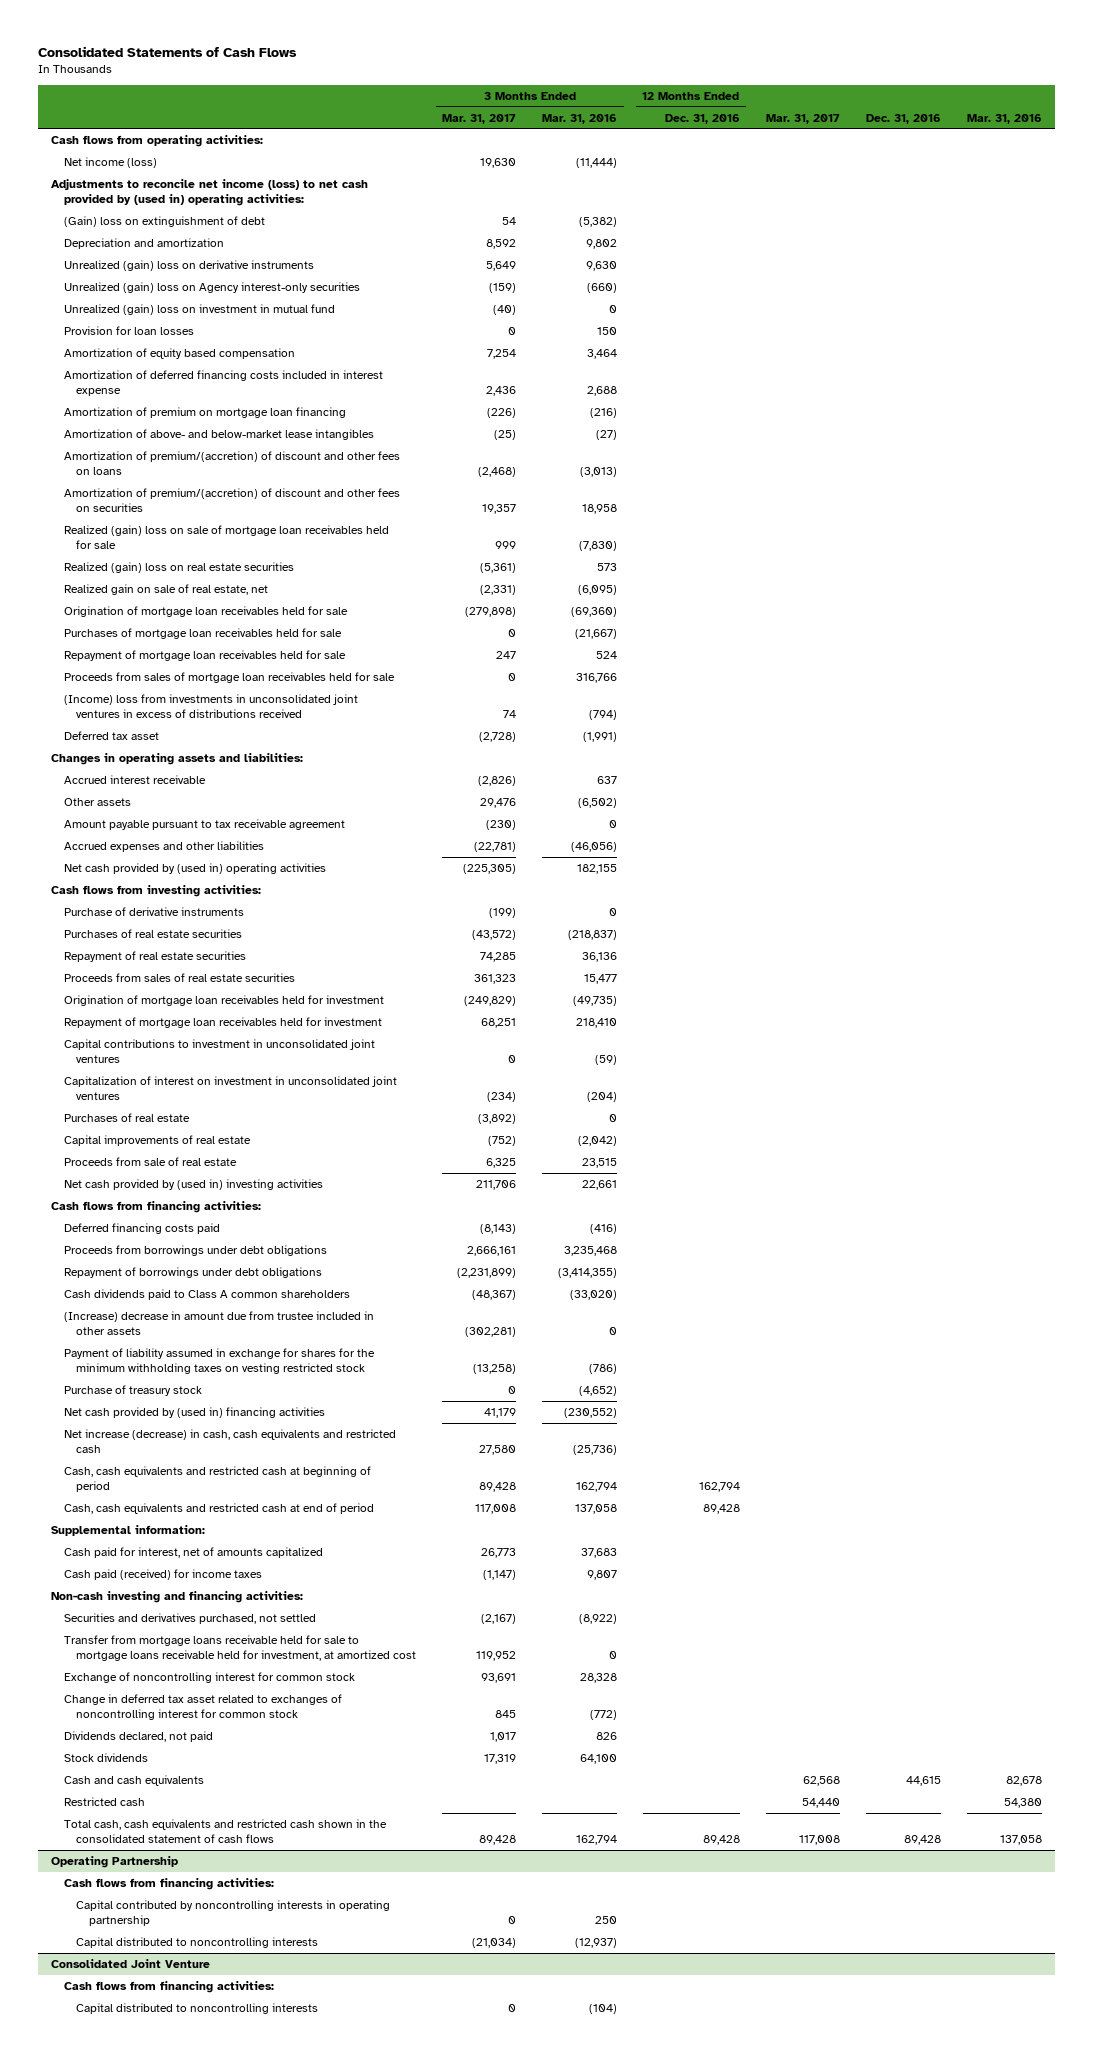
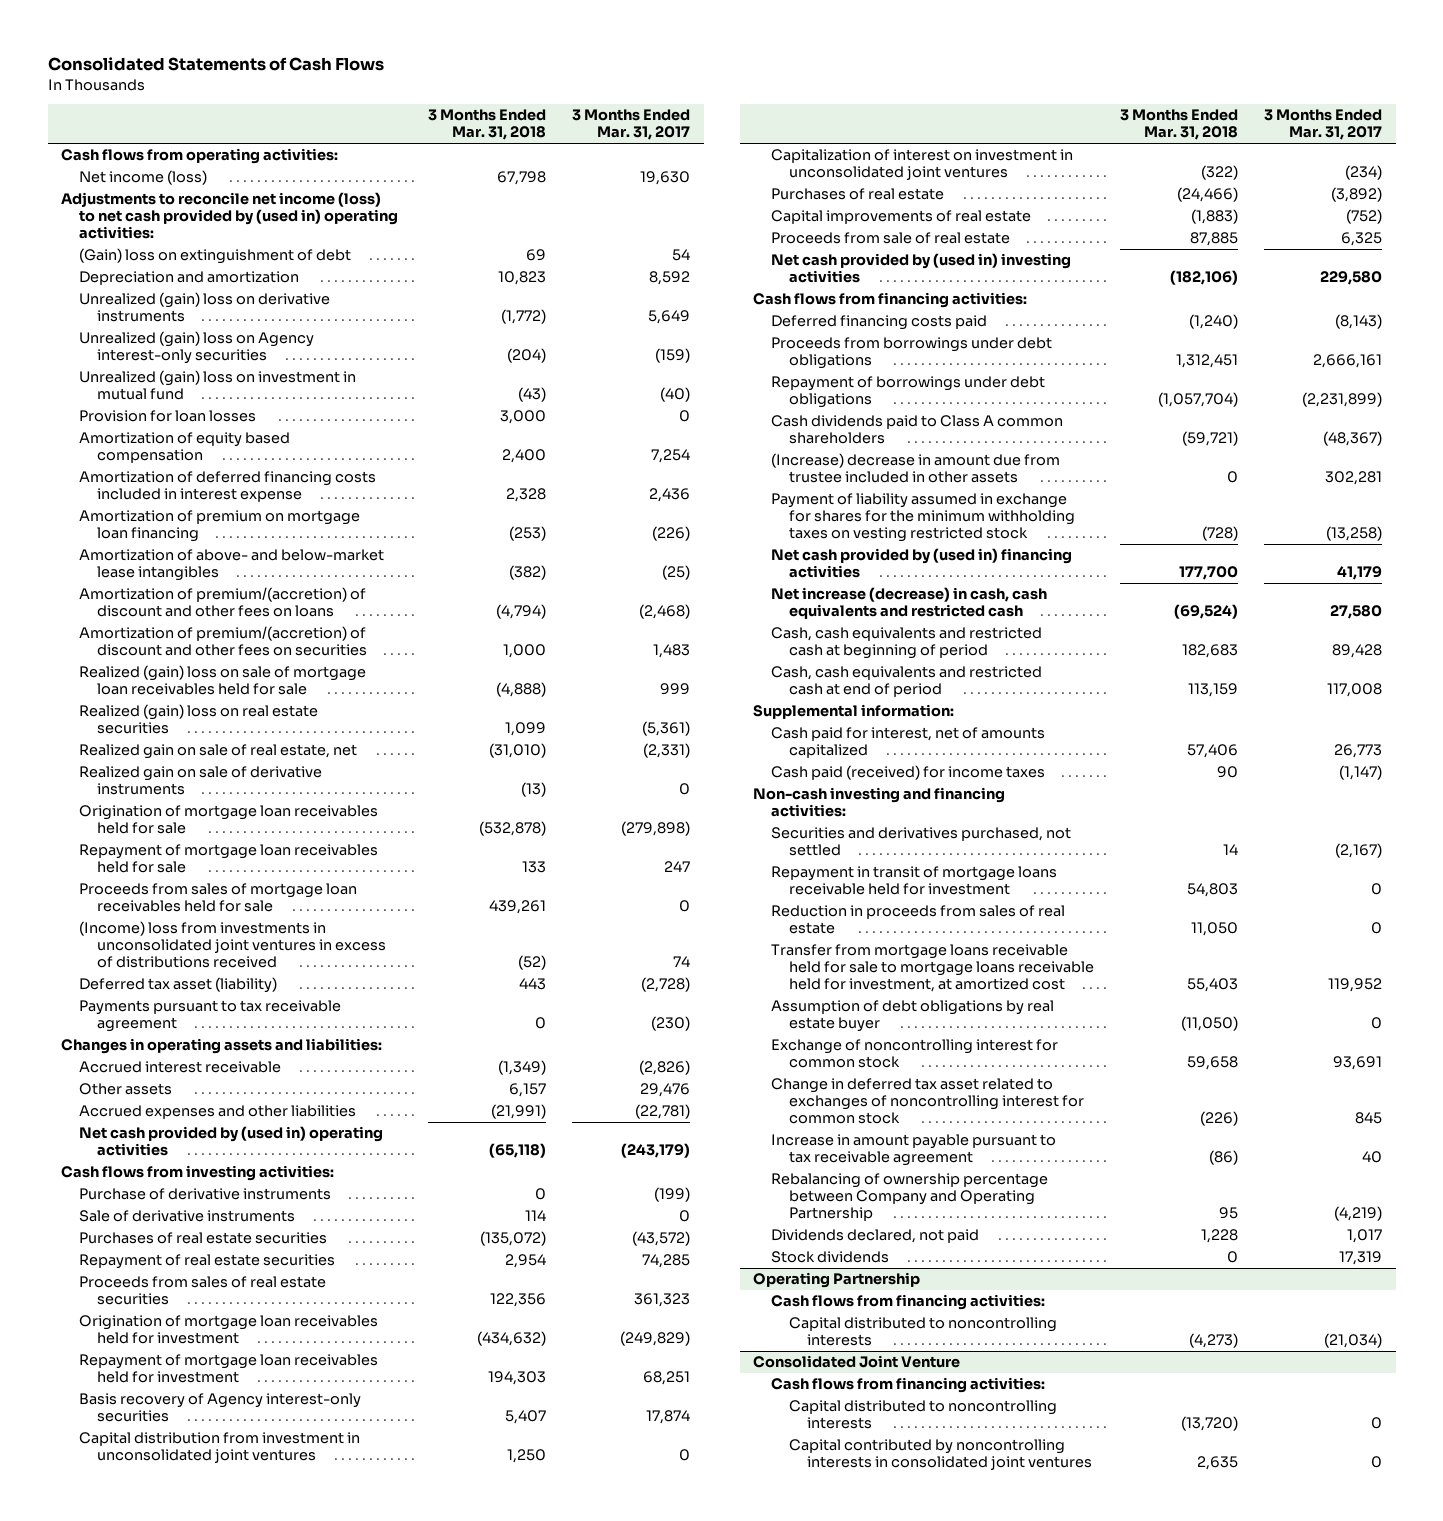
- | 3 Months Ended Mar. 31, 2017 | 3 Months Ended Mar. 31, 2016 | 12 Months Ended Dec. 31, 2016 | Mar. 31, 2017 | Dec. 31, 2016 | Mar. 31, 2016
+ | 3 Months Ended Mar. 31, 2018 | 3 Months Ended Mar. 31, 2017
- Amortization of premium/(accretion) of discount and other fees on securities | 19,357 | 18,958 | | | |
+ Amortization of premium/(accretion) of discount and other fees on securities | 1,000 | 1,483
+ Realized gain on sale of derivative instruments | (13) | 0
- Purchases of mortgage loan receivables held for sale | 0 | (21,667) | | | |
- Deferred tax asset | (2,728) | (1,991) | | | |
+ Deferred tax asset (liability) | 443 | (2,728)
+ Payments pursuant to tax receivable agreement | 0 | (230)
- Amount payable pursuant to tax receivable agreement | (230) | 0 | | | |
- Net cash provided by (used in) operating activities | (225,305) | 182,155 | | | |
+ Net cash provided by (used in) operating activities | (65,118) | (243,179)
+ Sale of derivative instruments | 114 | 0
- Capital contributions to investment in unconsolidated joint ventures | 0 | (59) | | | |
+ Basis recovery of Agency interest-only securities | 5,407 | 17,874
+ Capital distribution from investment in unconsolidated joint ventures | 1,250 | 0
- Net cash provided by (used in) investing activities | 211,706 | 22,661 | | | |
+ Net cash provided by (used in) investing activities | (182,106) | 229,580
- (Increase) decrease in amount due from trustee included in other assets | (302,281) | 0 | | | |
+ (Increase) decrease in amount due from trustee included in other assets | 0 | 302,281
- Purchase of treasury stock | 0 | (4,652) | | | |
+ Repayment in transit of mortgage loans receivable held for investment | 54,803 | 0
+ Reduction in proceeds from sales of real estate | 11,050 | 0
+ Assumption of debt obligations by real estate buyer | (11,050) | 0
+ Increase in amount payable pursuant to tax receivable agreement | (86) | 40
+ Rebalancing of ownership percentage between Company and Operating Partnership | 95 | (4,219)
- Cash and cash equivalents | | | | 62,568 | 44,615 | 82,678
- Restricted cash | | | | 54,440 | | 54,380
- Total cash, cash equivalents and restricted cash shown in the consolidated statement of cash flows | 89,428 | 162,794 | 89,428 | 117,008 | 89,428 | 137,058
@ Operating Partnership
- Capital contributed by noncontrolling interests in operating partnership | 0 | 250 | | | |
@ Consolidated Joint Venture
+ Capital contributed by noncontrolling interests in consolidated joint ventures | 2,635 | 0

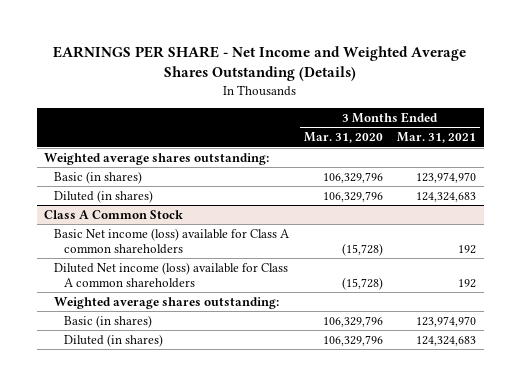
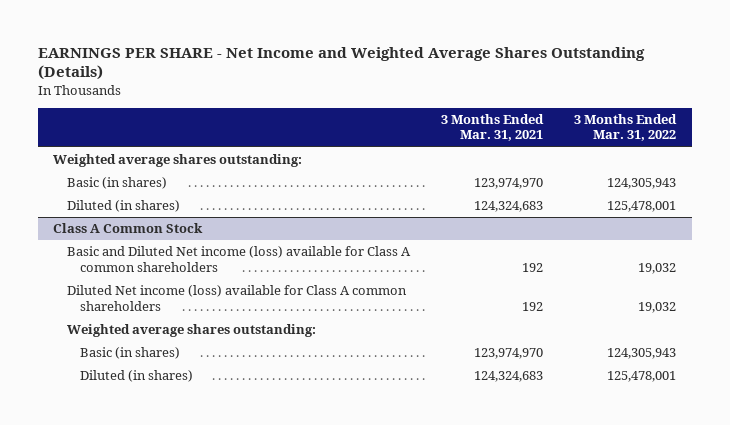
- | 3 Months Ended Mar. 31, 2020 | 3 Months Ended Mar. 31, 2021
+ | 3 Months Ended Mar. 31, 2021 | 3 Months Ended Mar. 31, 2022
@ Class A Common Stock
- Basic Net income (loss) available for Class A common shareholders | (15,728) | 192
+ Basic and Diluted Net income (loss) available for Class A common shareholders | 192 | 19,032

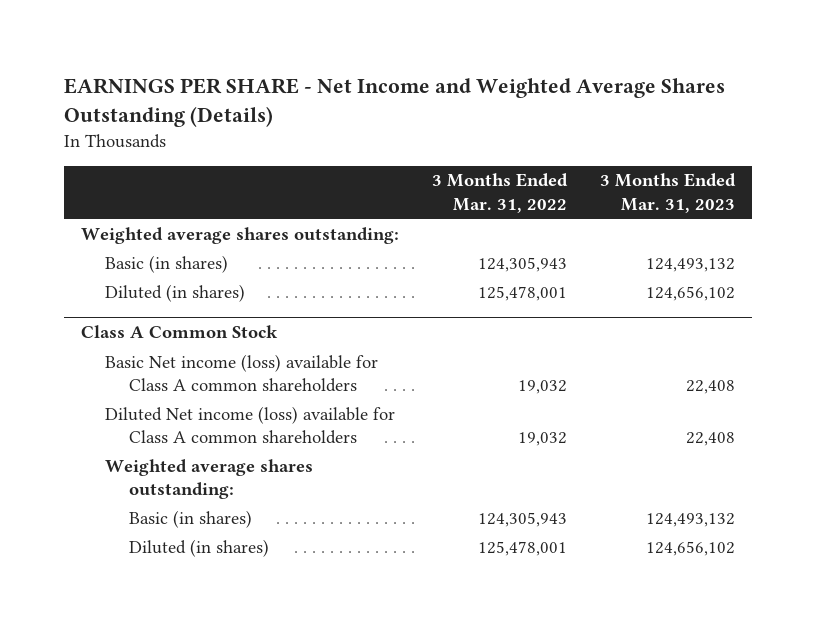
- | 3 Months Ended Mar. 31, 2021 | 3 Months Ended Mar. 31, 2022
+ | 3 Months Ended Mar. 31, 2022 | 3 Months Ended Mar. 31, 2023
@ Class A Common Stock
- Basic and Diluted Net income (loss) available for Class A common shareholders | 192 | 19,032
+ Basic Net income (loss) available for Class A common shareholders | 19,032 | 22,408

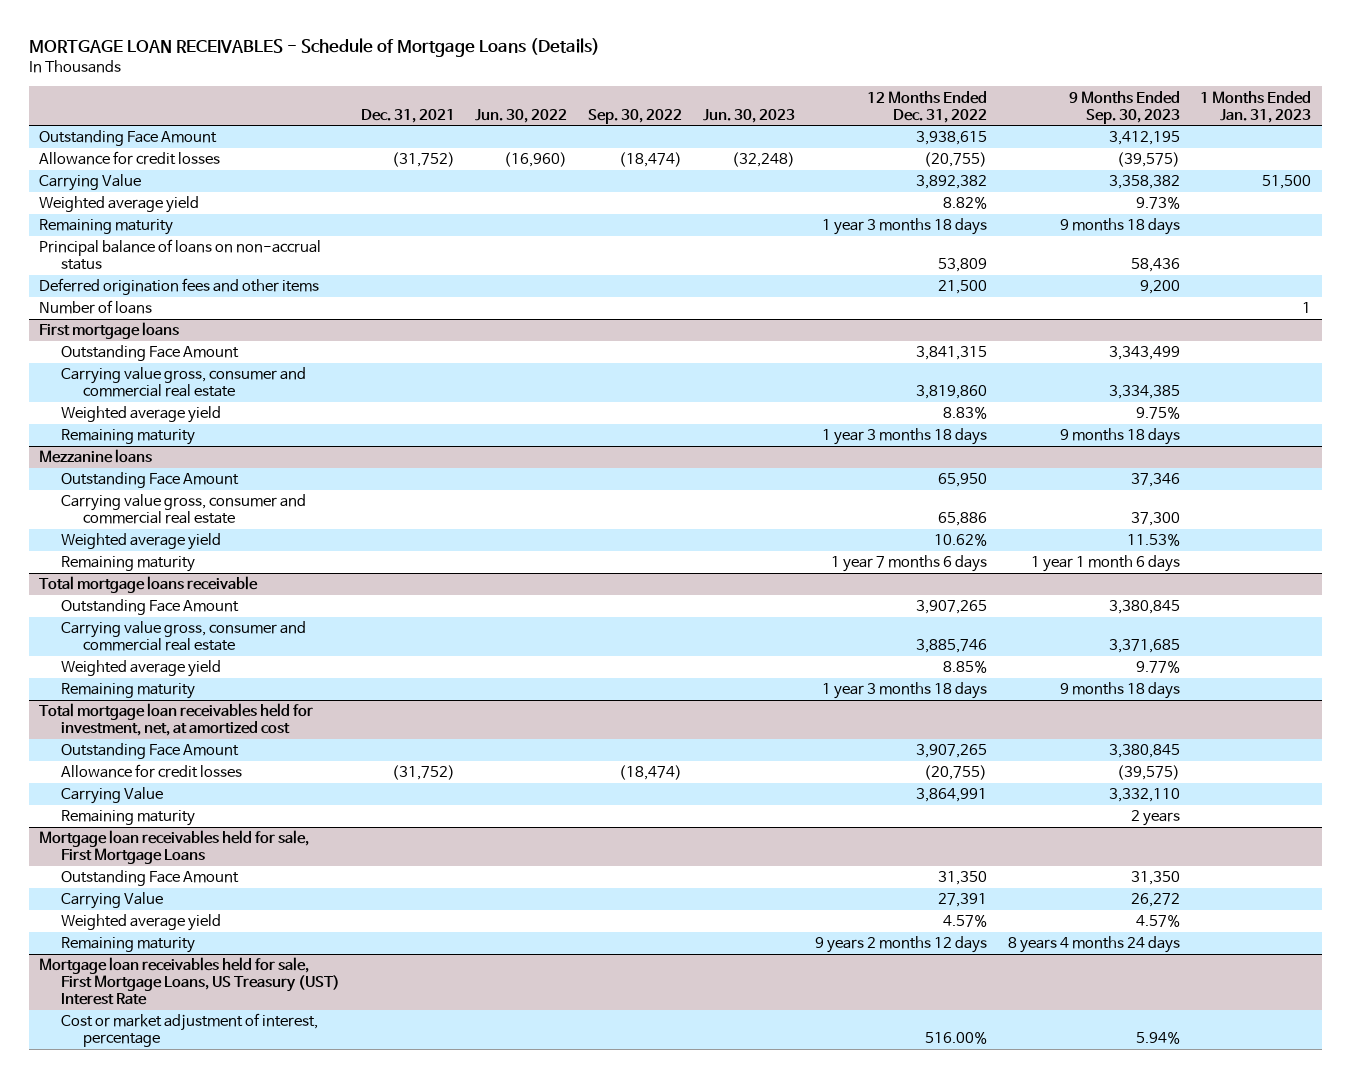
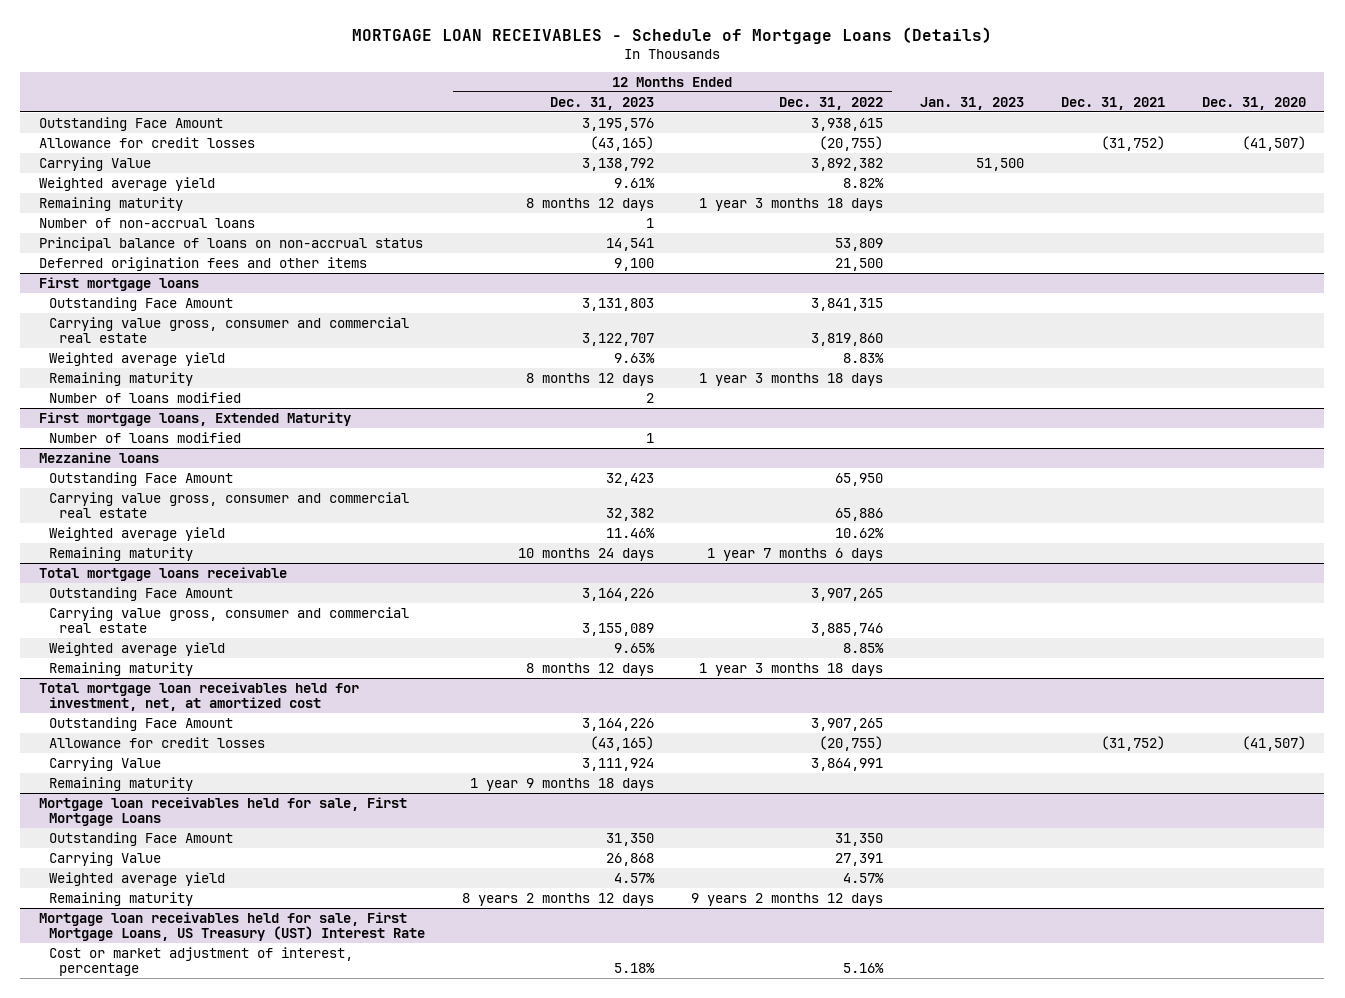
- | Dec. 31, 2021 | Jun. 30, 2022 | Sep. 30, 2022 | Jun. 30, 2023 | 12 Months Ended Dec. 31, 2022 | 9 Months Ended Sep. 30, 2023 | 1 Months Ended Jan. 31, 2023
+ | 12 Months Ended Dec. 31, 2023 | 12 Months Ended Dec. 31, 2022 | Jan. 31, 2023 | Dec. 31, 2021 | Dec. 31, 2020
+ Number of non-accrual loans | 1 | | | |
- Number of loans | | | | | | | 1
@ First mortgage loans
+ Number of loans modified | 2 | | | |
+ First mortgage loans, Extended Maturity
+ Number of loans modified | 1 | | | |
@ Mortgage loan receivables held for sale, First Mortgage Loans, US Treasury (UST) Interest Rate
- Cost or market adjustment of interest, percentage | | | | | 516.00% | 5.94% |
+ Cost or market adjustment of interest, percentage | 5.18% | 5.16% | | |

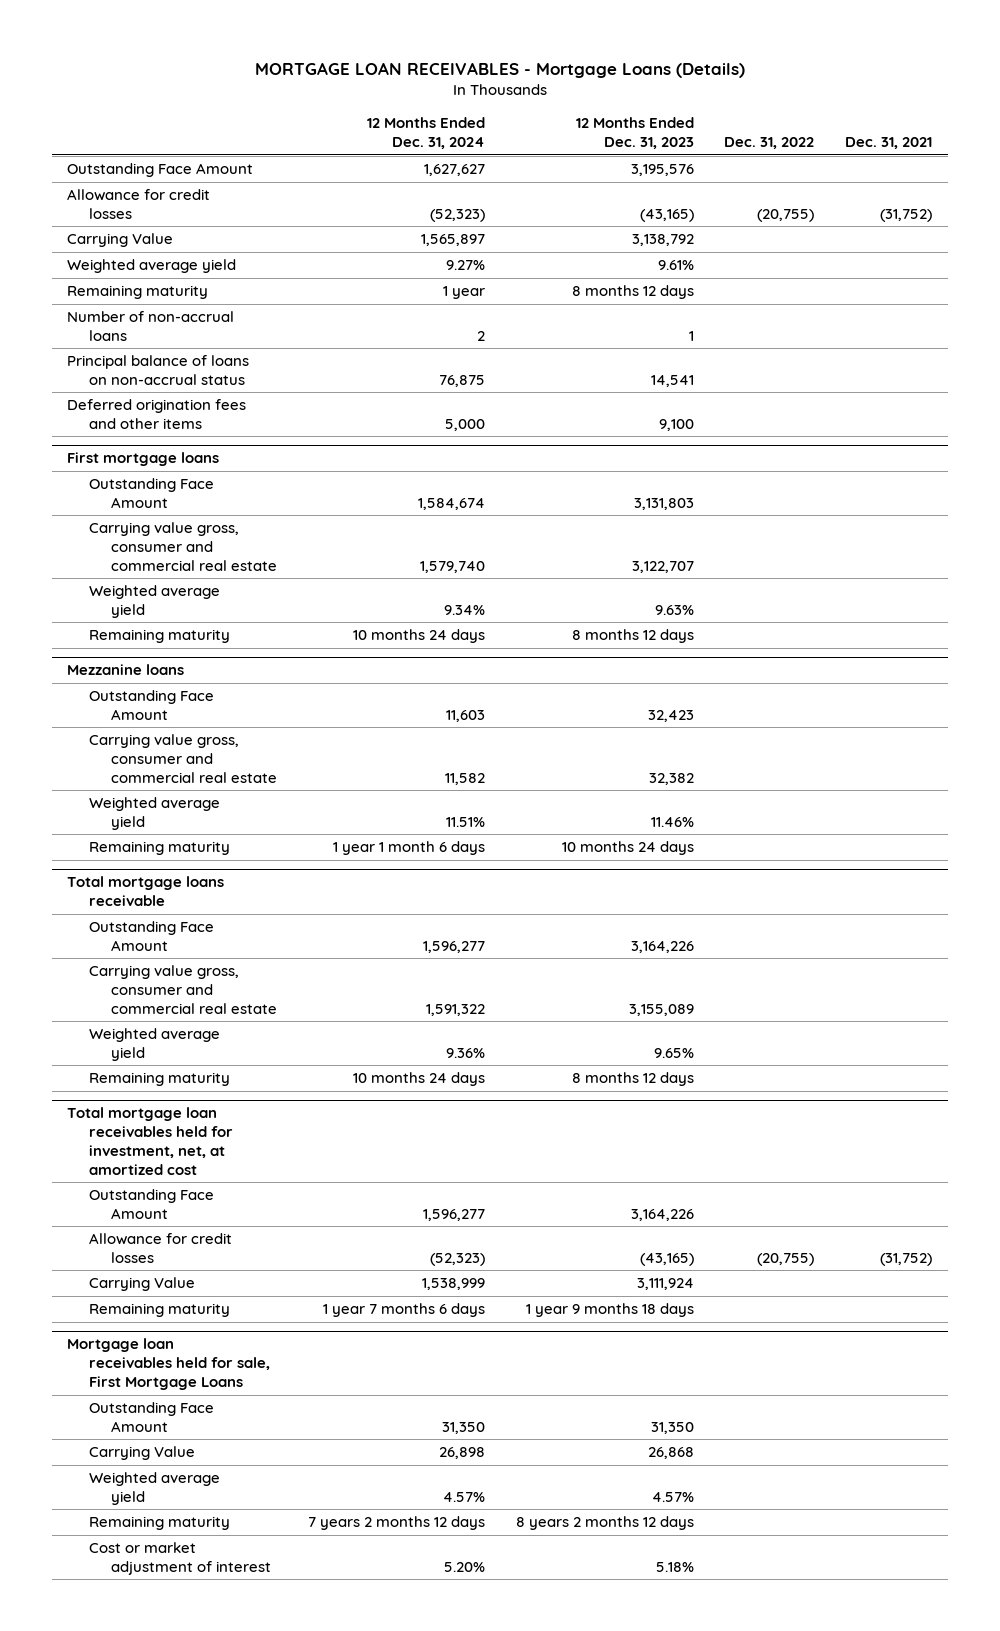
- MORTGAGE LOAN RECEIVABLES - Schedule of Mortgage Loans (Details)
+ MORTGAGE LOAN RECEIVABLES - Mortgage Loans (Details)
- | 12 Months Ended Dec. 31, 2023 | 12 Months Ended Dec. 31, 2022 | Jan. 31, 2023 | Dec. 31, 2021 | Dec. 31, 2020
+ | 12 Months Ended Dec. 31, 2024 | 12 Months Ended Dec. 31, 2023 | Dec. 31, 2022 | Dec. 31, 2021
@ First mortgage loans
- Number of loans modified | 2 | | | |
- First mortgage loans, Extended Maturity
- Number of loans modified | 1 | | | |
- Mortgage loan receivables held for sale, First Mortgage Loans, US Treasury (UST) Interest Rate
- Cost or market adjustment of interest, percentage | 5.18% | 5.16% | | |
@ Mortgage loan receivables held for sale, First Mortgage Loans
+ Cost or market adjustment of interest | 5.20% | 5.18% | |

